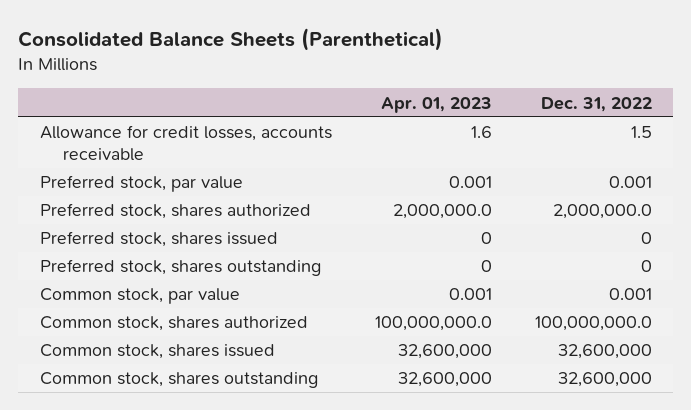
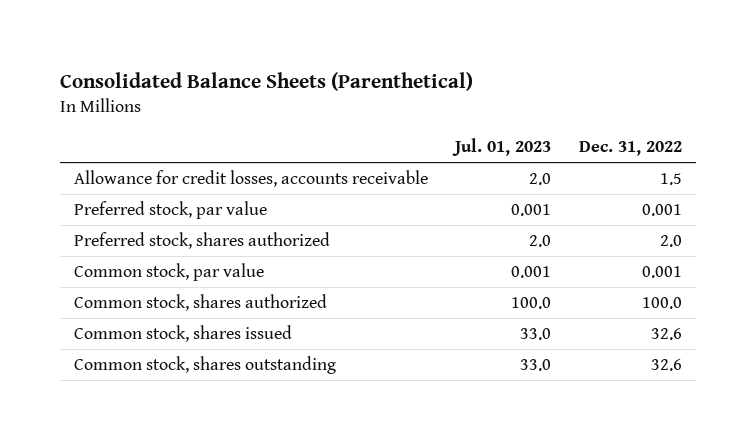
- | Apr. 01, 2023 | Dec. 31, 2022
+ | Jul. 01, 2023 | Dec. 31, 2022
- Preferred stock, shares authorized | 2,000,000.0 | 2,000,000.0
- Preferred stock, shares issued | 0 | 0
- Preferred stock, shares outstanding | 0 | 0
+ Preferred stock, shares authorized | 2.0 | 2.0
- Common stock, shares authorized | 100,000,000.0 | 100,000,000.0
- Common stock, shares issued | 32,600,000 | 32,600,000
- Common stock, shares outstanding | 32,600,000 | 32,600,000
+ Common stock, shares authorized | 100.0 | 100.0
+ Common stock, shares issued | 33.0 | 32.6
+ Common stock, shares outstanding | 33.0 | 32.6

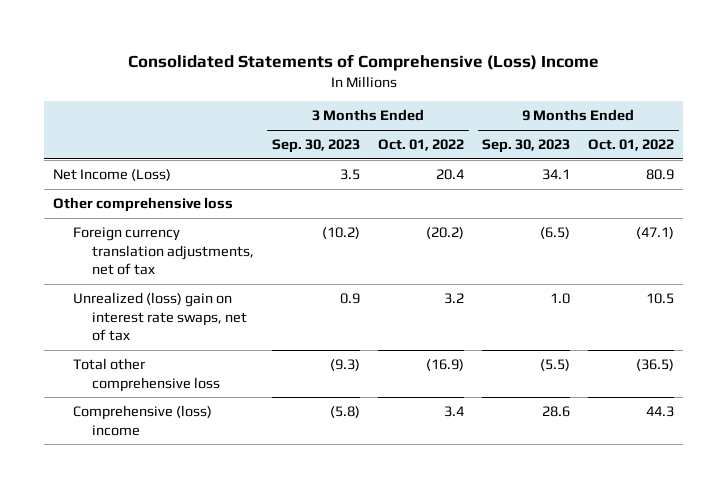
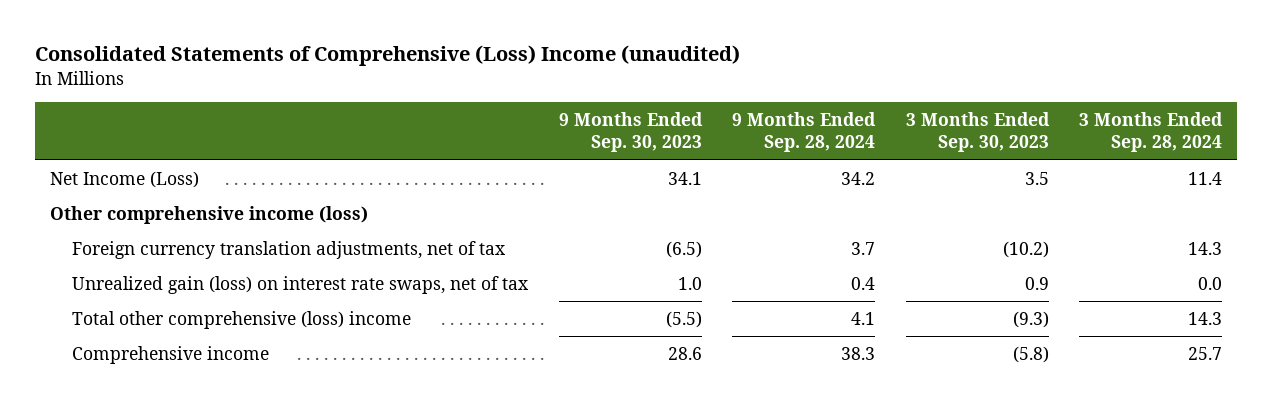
- Consolidated Statements of Comprehensive (Loss) Income
+ Consolidated Statements of Comprehensive (Loss) Income (unaudited)
- | 3 Months Ended Sep. 30, 2023 | 3 Months Ended Oct. 01, 2022 | 9 Months Ended Sep. 30, 2023 | 9 Months Ended Oct. 01, 2022
+ | 9 Months Ended Sep. 30, 2023 | 9 Months Ended Sep. 28, 2024 | 3 Months Ended Sep. 30, 2023 | 3 Months Ended Sep. 28, 2024
- Other comprehensive loss
+ Other comprehensive income (loss)
- Unrealized (loss) gain on interest rate swaps, net of tax | 0.9 | 3.2 | 1.0 | 10.5
- Total other comprehensive loss | (9.3) | (16.9) | (5.5) | (36.5)
- Comprehensive (loss) income | (5.8) | 3.4 | 28.6 | 44.3
+ Unrealized gain (loss) on interest rate swaps, net of tax | 1.0 | 0.4 | 0.9 | 0.0
+ Total other comprehensive (loss) income | (5.5) | 4.1 | (9.3) | 14.3
+ Comprehensive income | 28.6 | 38.3 | (5.8) | 25.7

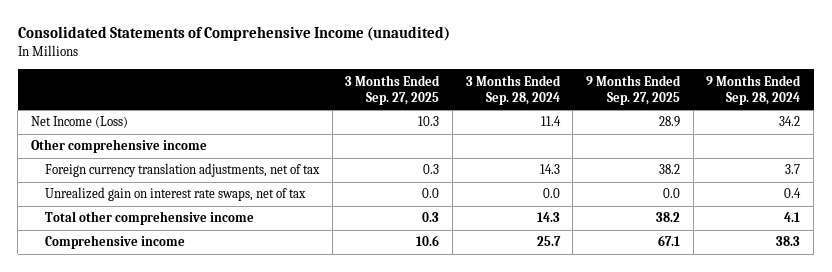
- Consolidated Statements of Comprehensive (Loss) Income (unaudited)
+ Consolidated Statements of Comprehensive Income (unaudited)
- | 9 Months Ended Sep. 30, 2023 | 9 Months Ended Sep. 28, 2024 | 3 Months Ended Sep. 30, 2023 | 3 Months Ended Sep. 28, 2024
+ | 3 Months Ended Sep. 27, 2025 | 3 Months Ended Sep. 28, 2024 | 9 Months Ended Sep. 27, 2025 | 9 Months Ended Sep. 28, 2024
- Other comprehensive income (loss)
+ Other comprehensive income
- Unrealized gain (loss) on interest rate swaps, net of tax | 1.0 | 0.4 | 0.9 | 0.0
- Total other comprehensive (loss) income | (5.5) | 4.1 | (9.3) | 14.3
+ Unrealized gain on interest rate swaps, net of tax | 0.0 | 0.0 | 0.0 | 0.4
+ Total other comprehensive income | 0.3 | 14.3 | 38.2 | 4.1

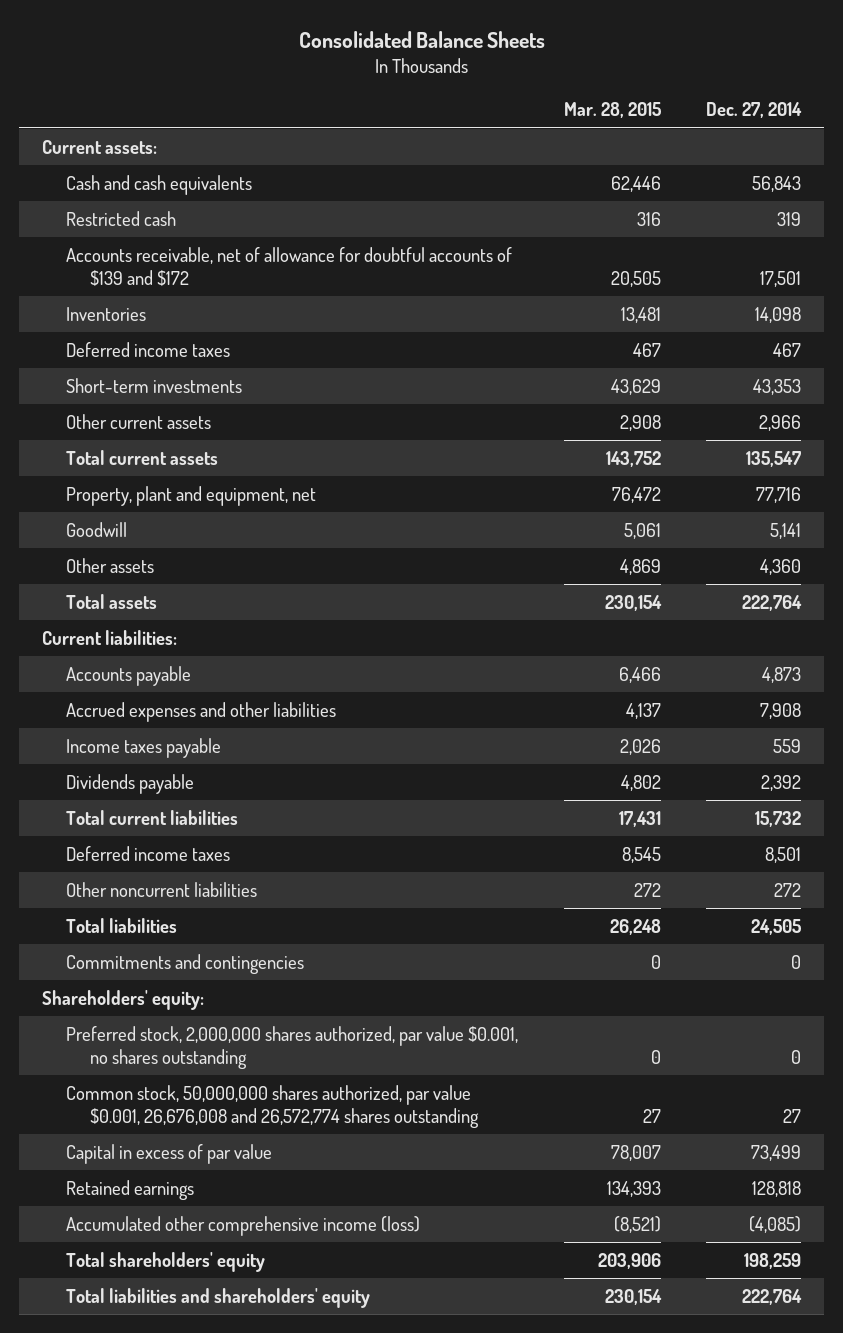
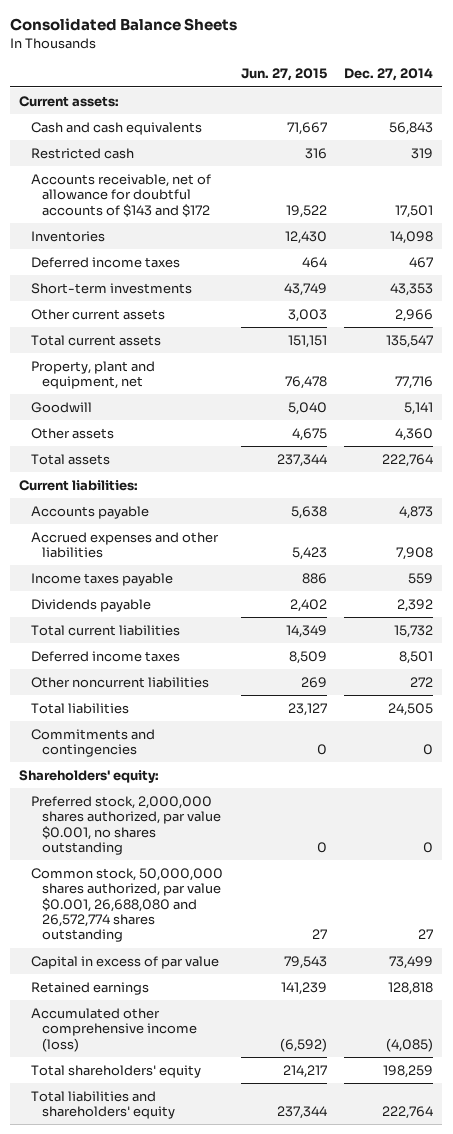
- | Mar. 28, 2015 | Dec. 27, 2014
+ | Jun. 27, 2015 | Dec. 27, 2014
- Accounts receivable, net of allowance for doubtful accounts of $139 and $172 | 20,505 | 17,501
+ Accounts receivable, net of allowance for doubtful accounts of $143 and $172 | 19,522 | 17,501
- Common stock, 50,000,000 shares authorized, par value $0.001, 26,676,008 and 26,572,774 shares outstanding | 27 | 27
+ Common stock, 50,000,000 shares authorized, par value $0.001, 26,688,080 and 26,572,774 shares outstanding | 27 | 27

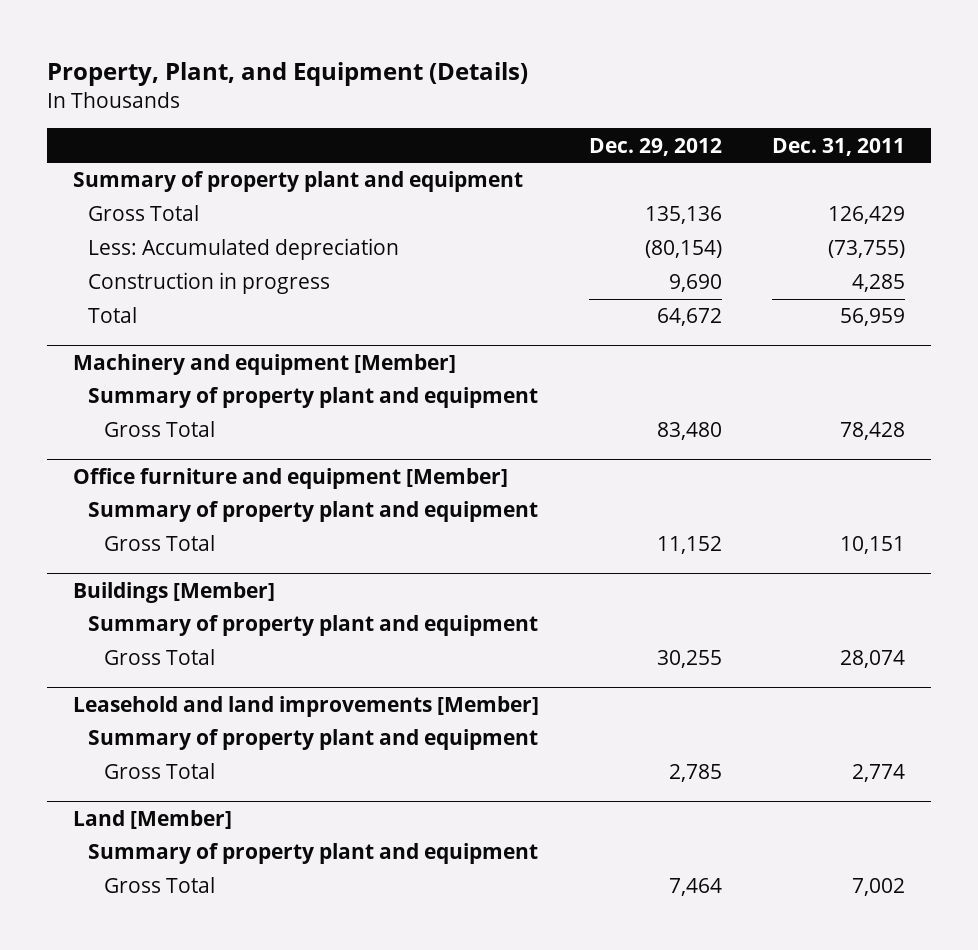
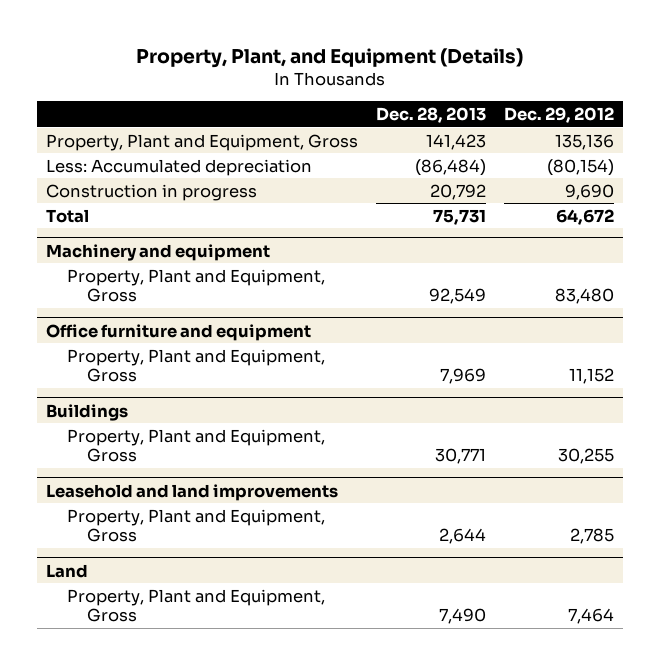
- | Dec. 29, 2012 | Dec. 31, 2011
+ | Dec. 28, 2013 | Dec. 29, 2012
- Summary of property plant and equipment
- Gross Total | 135,136 | 126,429
+ Property, Plant and Equipment, Gross | 141,423 | 135,136
- Machinery and equipment [Member]
- Summary of property plant and equipment
- Gross Total | 83,480 | 78,428
- Office furniture and equipment [Member]
- Summary of property plant and equipment
- Gross Total | 11,152 | 10,151
- Buildings [Member]
- Summary of property plant and equipment
- Gross Total | 30,255 | 28,074
- Leasehold and land improvements [Member]
- Summary of property plant and equipment
- Gross Total | 2,785 | 2,774
- Land [Member]
- Summary of property plant and equipment
- Gross Total | 7,464 | 7,002
+ Machinery and equipment
+ Property, Plant and Equipment, Gross | 92,549 | 83,480
+ Office furniture and equipment
+ Property, Plant and Equipment, Gross | 7,969 | 11,152
+ Buildings
+ Property, Plant and Equipment, Gross | 30,771 | 30,255
+ Leasehold and land improvements
+ Property, Plant and Equipment, Gross | 2,644 | 2,785
+ Land
+ Property, Plant and Equipment, Gross | 7,490 | 7,464

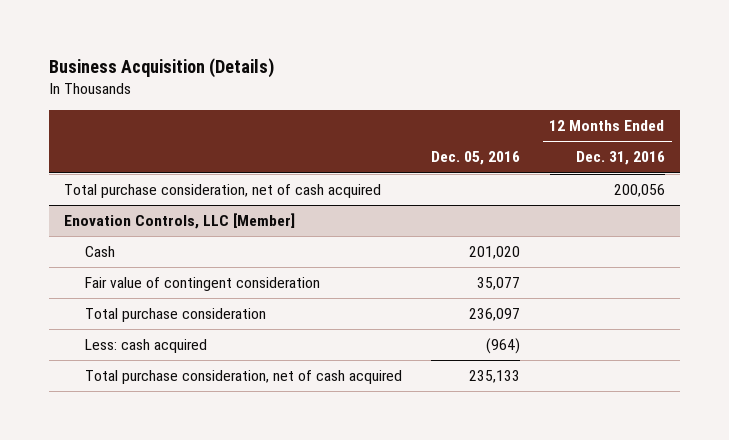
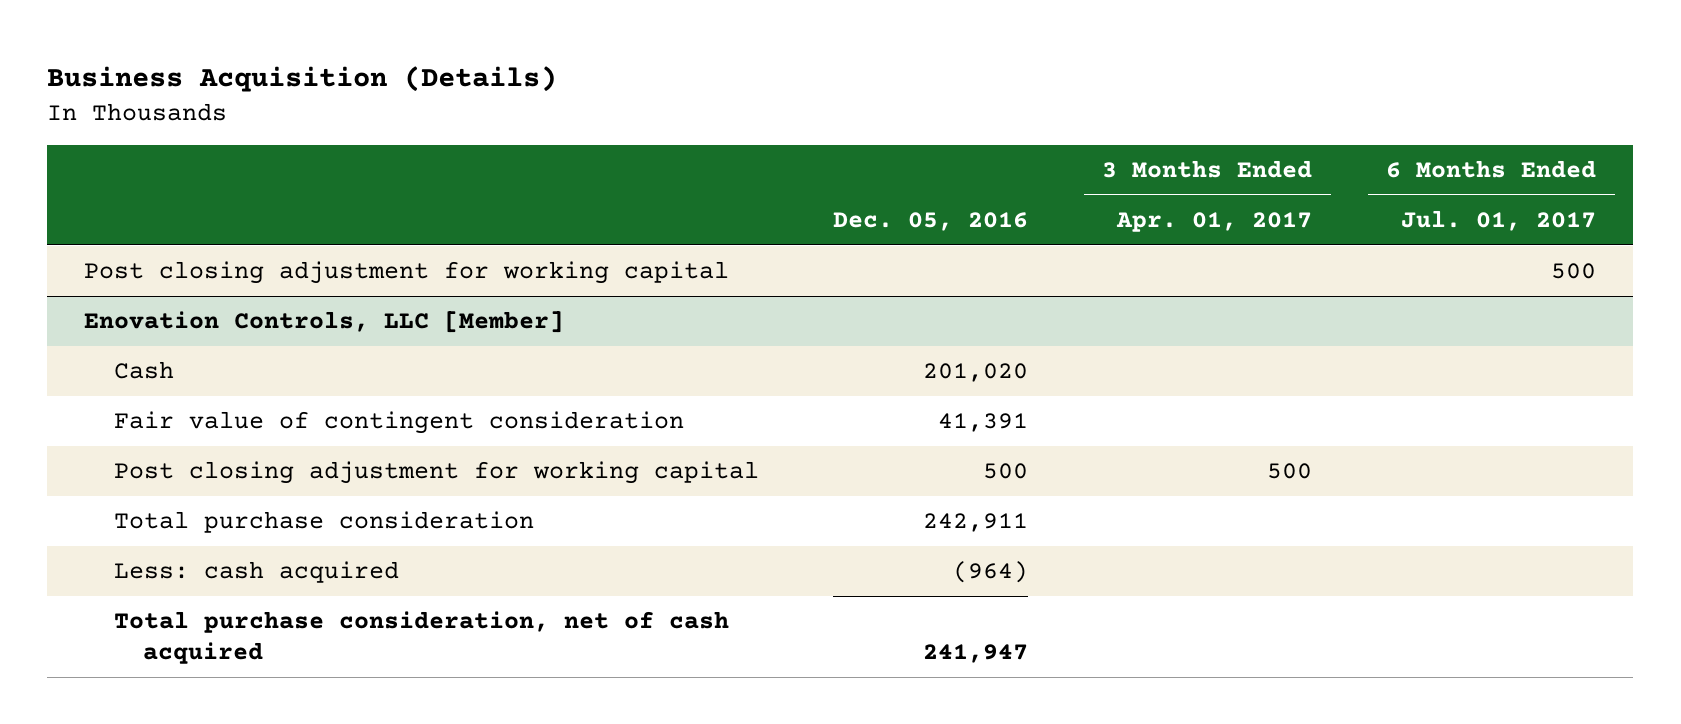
- | Dec. 05, 2016 | 12 Months Ended Dec. 31, 2016
+ | Dec. 05, 2016 | 3 Months Ended Apr. 01, 2017 | 6 Months Ended Jul. 01, 2017
- Total purchase consideration, net of cash acquired | | 200,056
+ Post closing adjustment for working capital | | | 500
@ Enovation Controls, LLC [Member]
- Fair value of contingent consideration | 35,077 |
- Total purchase consideration | 236,097 |
+ Fair value of contingent consideration | 41,391 | |
+ Post closing adjustment for working capital | 500 | 500 |
+ Total purchase consideration | 242,911 | |
- Total purchase consideration, net of cash acquired | 235,133 |
+ Total purchase consideration, net of cash acquired | 241,947 | |

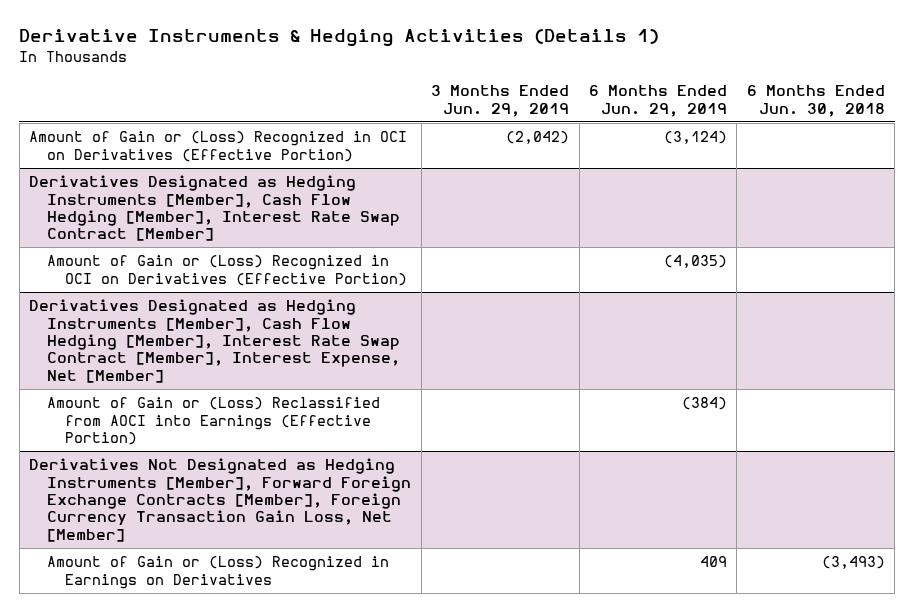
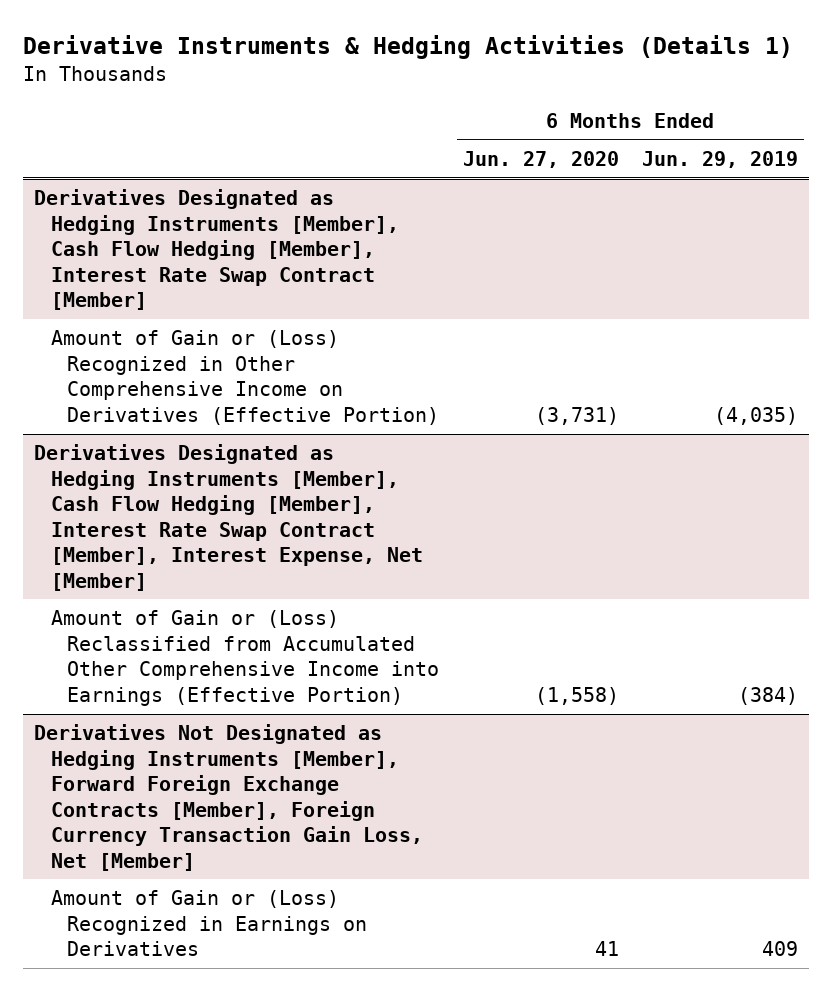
- | 3 Months Ended Jun. 29, 2019 | 6 Months Ended Jun. 29, 2019 | 6 Months Ended Jun. 30, 2018
+ | 6 Months Ended Jun. 27, 2020 | 6 Months Ended Jun. 29, 2019
- Amount of Gain or (Loss) Recognized in OCI on Derivatives (Effective Portion) | (2,042) | (3,124) |
@ Derivatives Designated as Hedging Instruments [Member], Cash Flow Hedging [Member], Interest Rate Swap Contract [Member]
- Amount of Gain or (Loss) Recognized in OCI on Derivatives (Effective Portion) | | (4,035) |
+ Amount of Gain or (Loss) Recognized in Other Comprehensive Income on Derivatives (Effective Portion) | (3,731) | (4,035)
@ Derivatives Designated as Hedging Instruments [Member], Cash Flow Hedging [Member], Interest Rate Swap Contract [Member], Interest Expense, Net [Member]
- Amount of Gain or (Loss) Reclassified from AOCI into Earnings (Effective Portion) | | (384) |
+ Amount of Gain or (Loss) Reclassified from Accumulated Other Comprehensive Income into Earnings (Effective Portion) | (1,558) | (384)

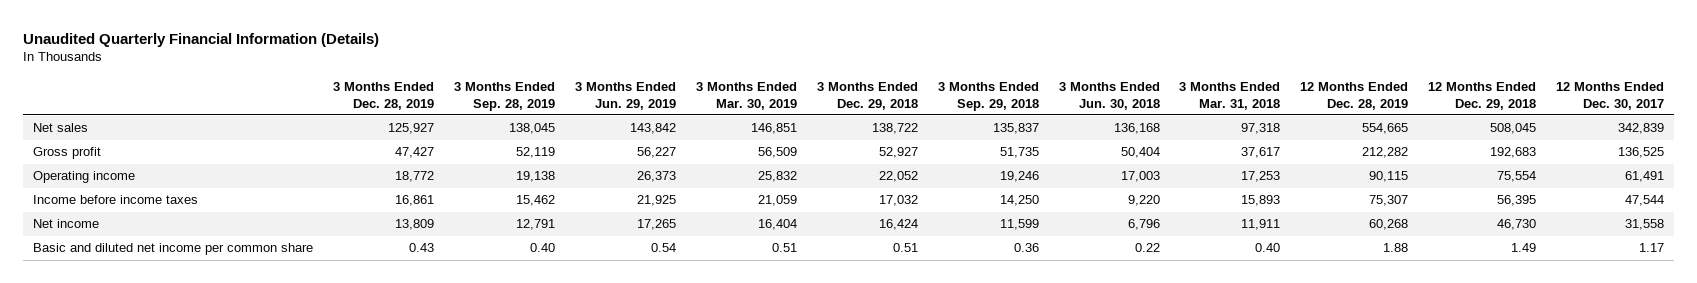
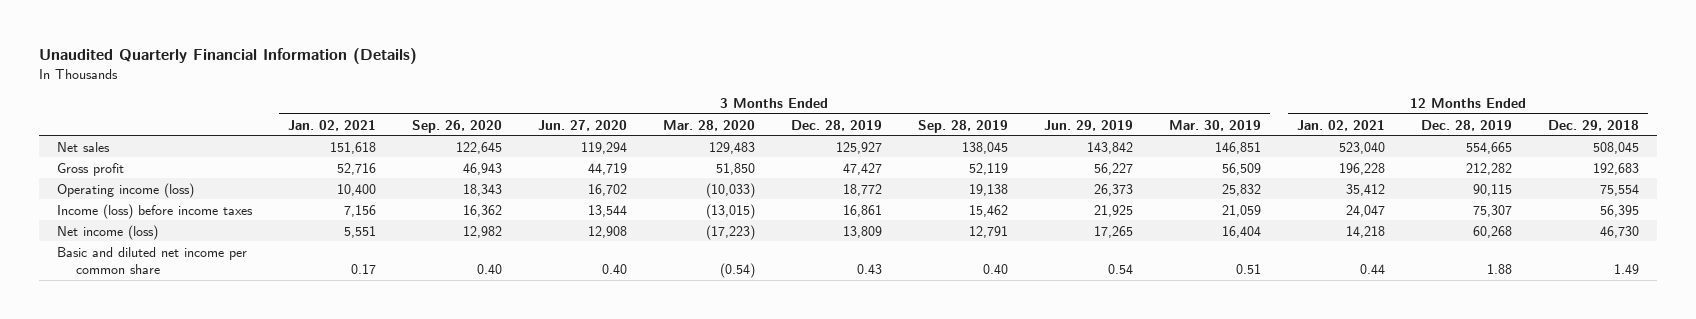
- | 3 Months Ended Dec. 28, 2019 | 3 Months Ended Sep. 28, 2019 | 3 Months Ended Jun. 29, 2019 | 3 Months Ended Mar. 30, 2019 | 3 Months Ended Dec. 29, 2018 | 3 Months Ended Sep. 29, 2018 | 3 Months Ended Jun. 30, 2018 | 3 Months Ended Mar. 31, 2018 | 12 Months Ended Dec. 28, 2019 | 12 Months Ended Dec. 29, 2018 | 12 Months Ended Dec. 30, 2017
+ | 3 Months Ended Jan. 02, 2021 | 3 Months Ended Sep. 26, 2020 | 3 Months Ended Jun. 27, 2020 | 3 Months Ended Mar. 28, 2020 | 3 Months Ended Dec. 28, 2019 | 3 Months Ended Sep. 28, 2019 | 3 Months Ended Jun. 29, 2019 | 3 Months Ended Mar. 30, 2019 | 12 Months Ended Jan. 02, 2021 | 12 Months Ended Dec. 28, 2019 | 12 Months Ended Dec. 29, 2018
- Operating income | 18,772 | 19,138 | 26,373 | 25,832 | 22,052 | 19,246 | 17,003 | 17,253 | 90,115 | 75,554 | 61,491
- Income before income taxes | 16,861 | 15,462 | 21,925 | 21,059 | 17,032 | 14,250 | 9,220 | 15,893 | 75,307 | 56,395 | 47,544
- Net income | 13,809 | 12,791 | 17,265 | 16,404 | 16,424 | 11,599 | 6,796 | 11,911 | 60,268 | 46,730 | 31,558
+ Operating income (loss) | 10,400 | 18,343 | 16,702 | (10,033) | 18,772 | 19,138 | 26,373 | 25,832 | 35,412 | 90,115 | 75,554
+ Income (loss) before income taxes | 7,156 | 16,362 | 13,544 | (13,015) | 16,861 | 15,462 | 21,925 | 21,059 | 24,047 | 75,307 | 56,395
+ Net income (loss) | 5,551 | 12,982 | 12,908 | (17,223) | 13,809 | 12,791 | 17,265 | 16,404 | 14,218 | 60,268 | 46,730

